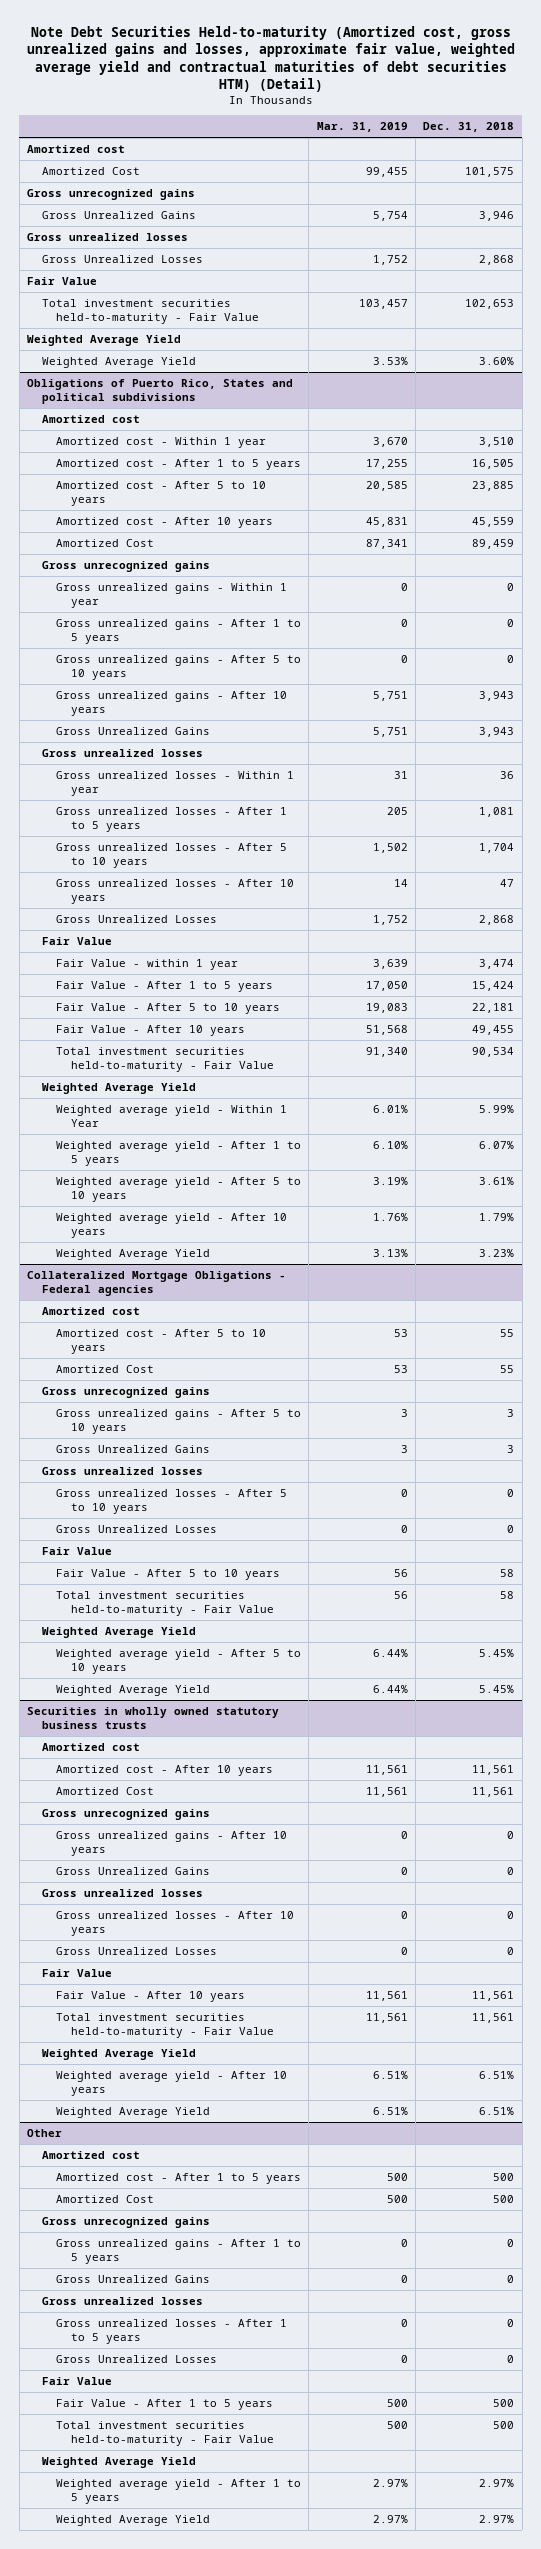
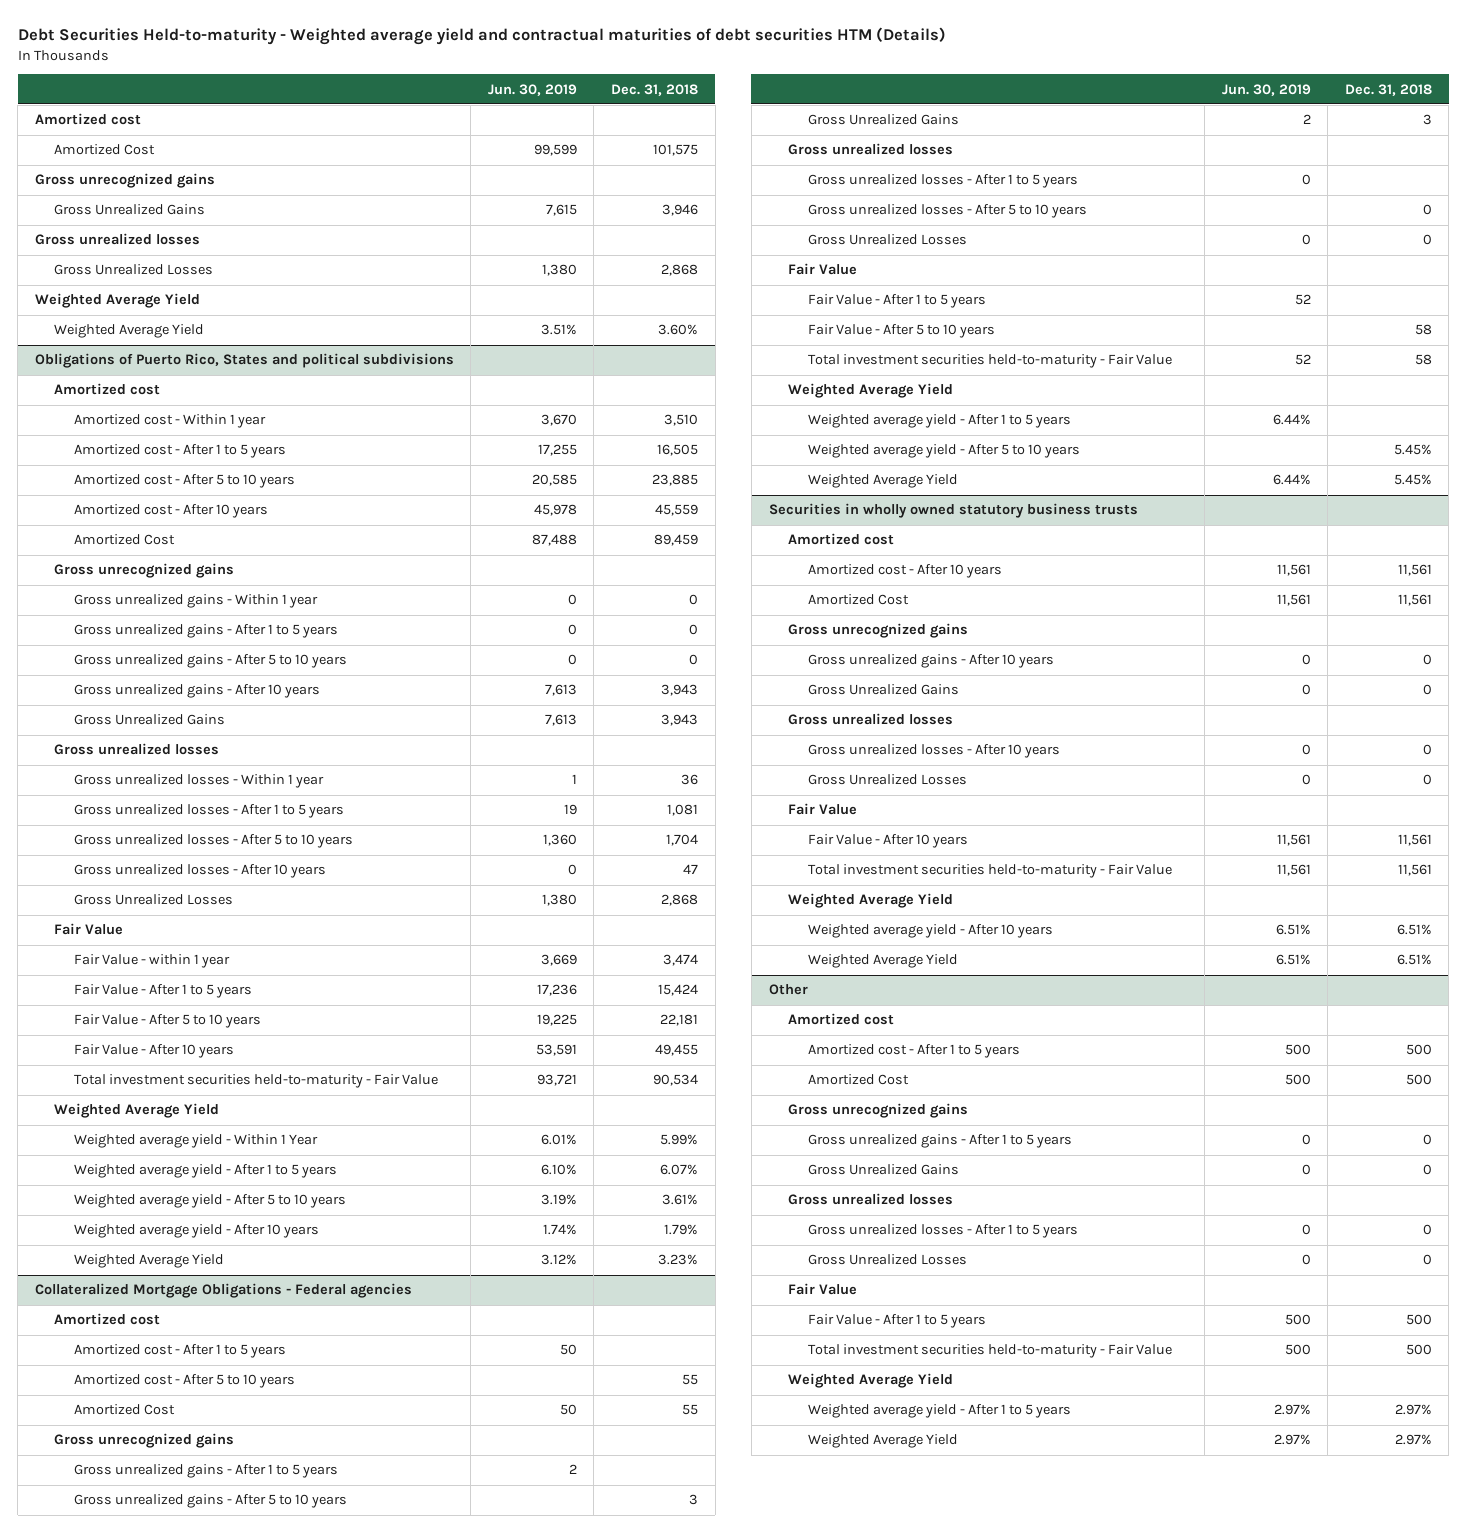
- Note Debt Securities Held-to-maturity (Amortized cost, gross unrealized gains and losses, approximate fair value, weighted average yield and contractual maturities of debt securities HTM) (Detail)
+ Debt Securities Held-to-maturity - Weighted average yield and contractual maturities of debt securities HTM (Details)
- | Mar. 31, 2019 | Dec. 31, 2018
+ | Jun. 30, 2019 | Dec. 31, 2018
- Fair Value
- Total investment securities held-to-maturity - Fair Value | 103,457 | 102,653
@ Collateralized Mortgage Obligations - Federal agencies
+ Amortized cost - After 1 to 5 years | 50 |
+ Gross unrealized gains - After 1 to 5 years | 2 |
+ Gross unrealized losses - After 1 to 5 years | 0 |
+ Fair Value - After 1 to 5 years | 52 |
+ Weighted average yield - After 1 to 5 years | 6.44% |

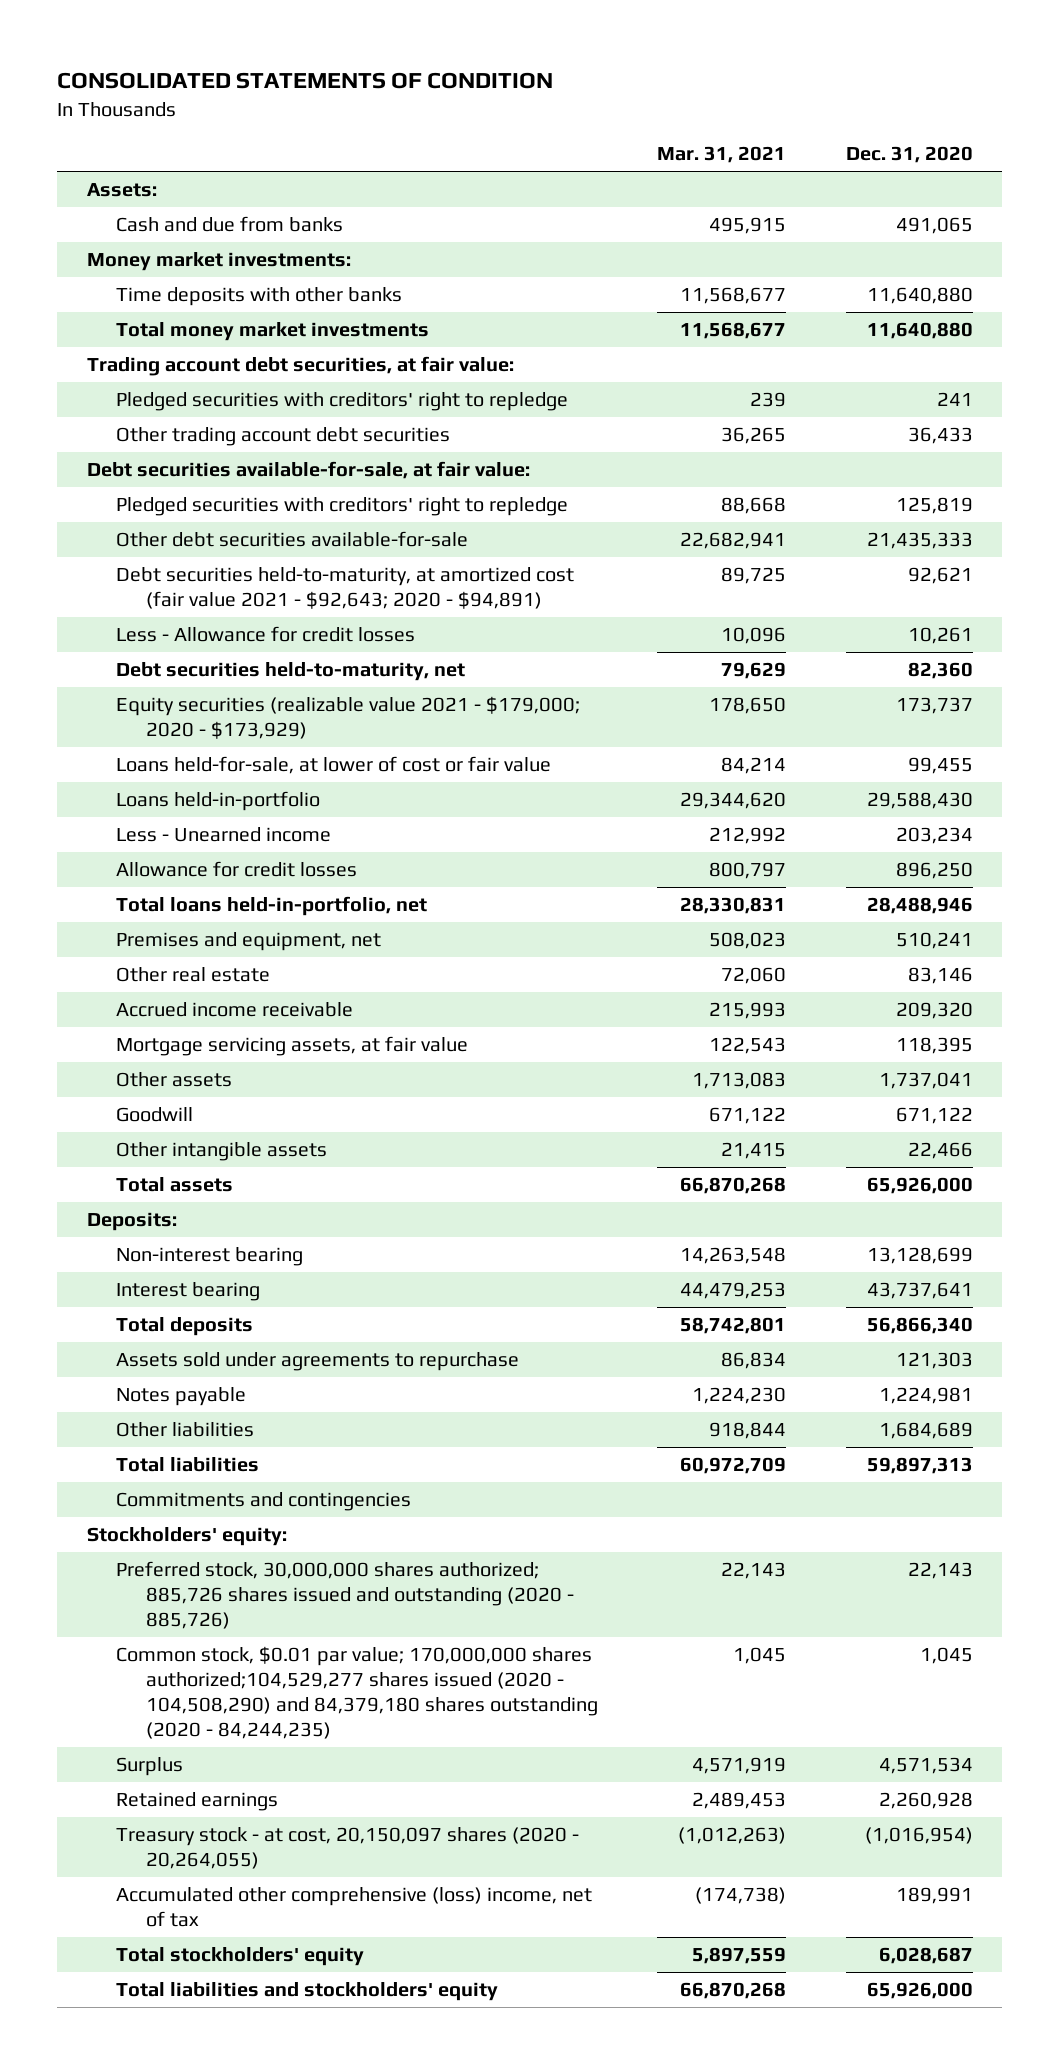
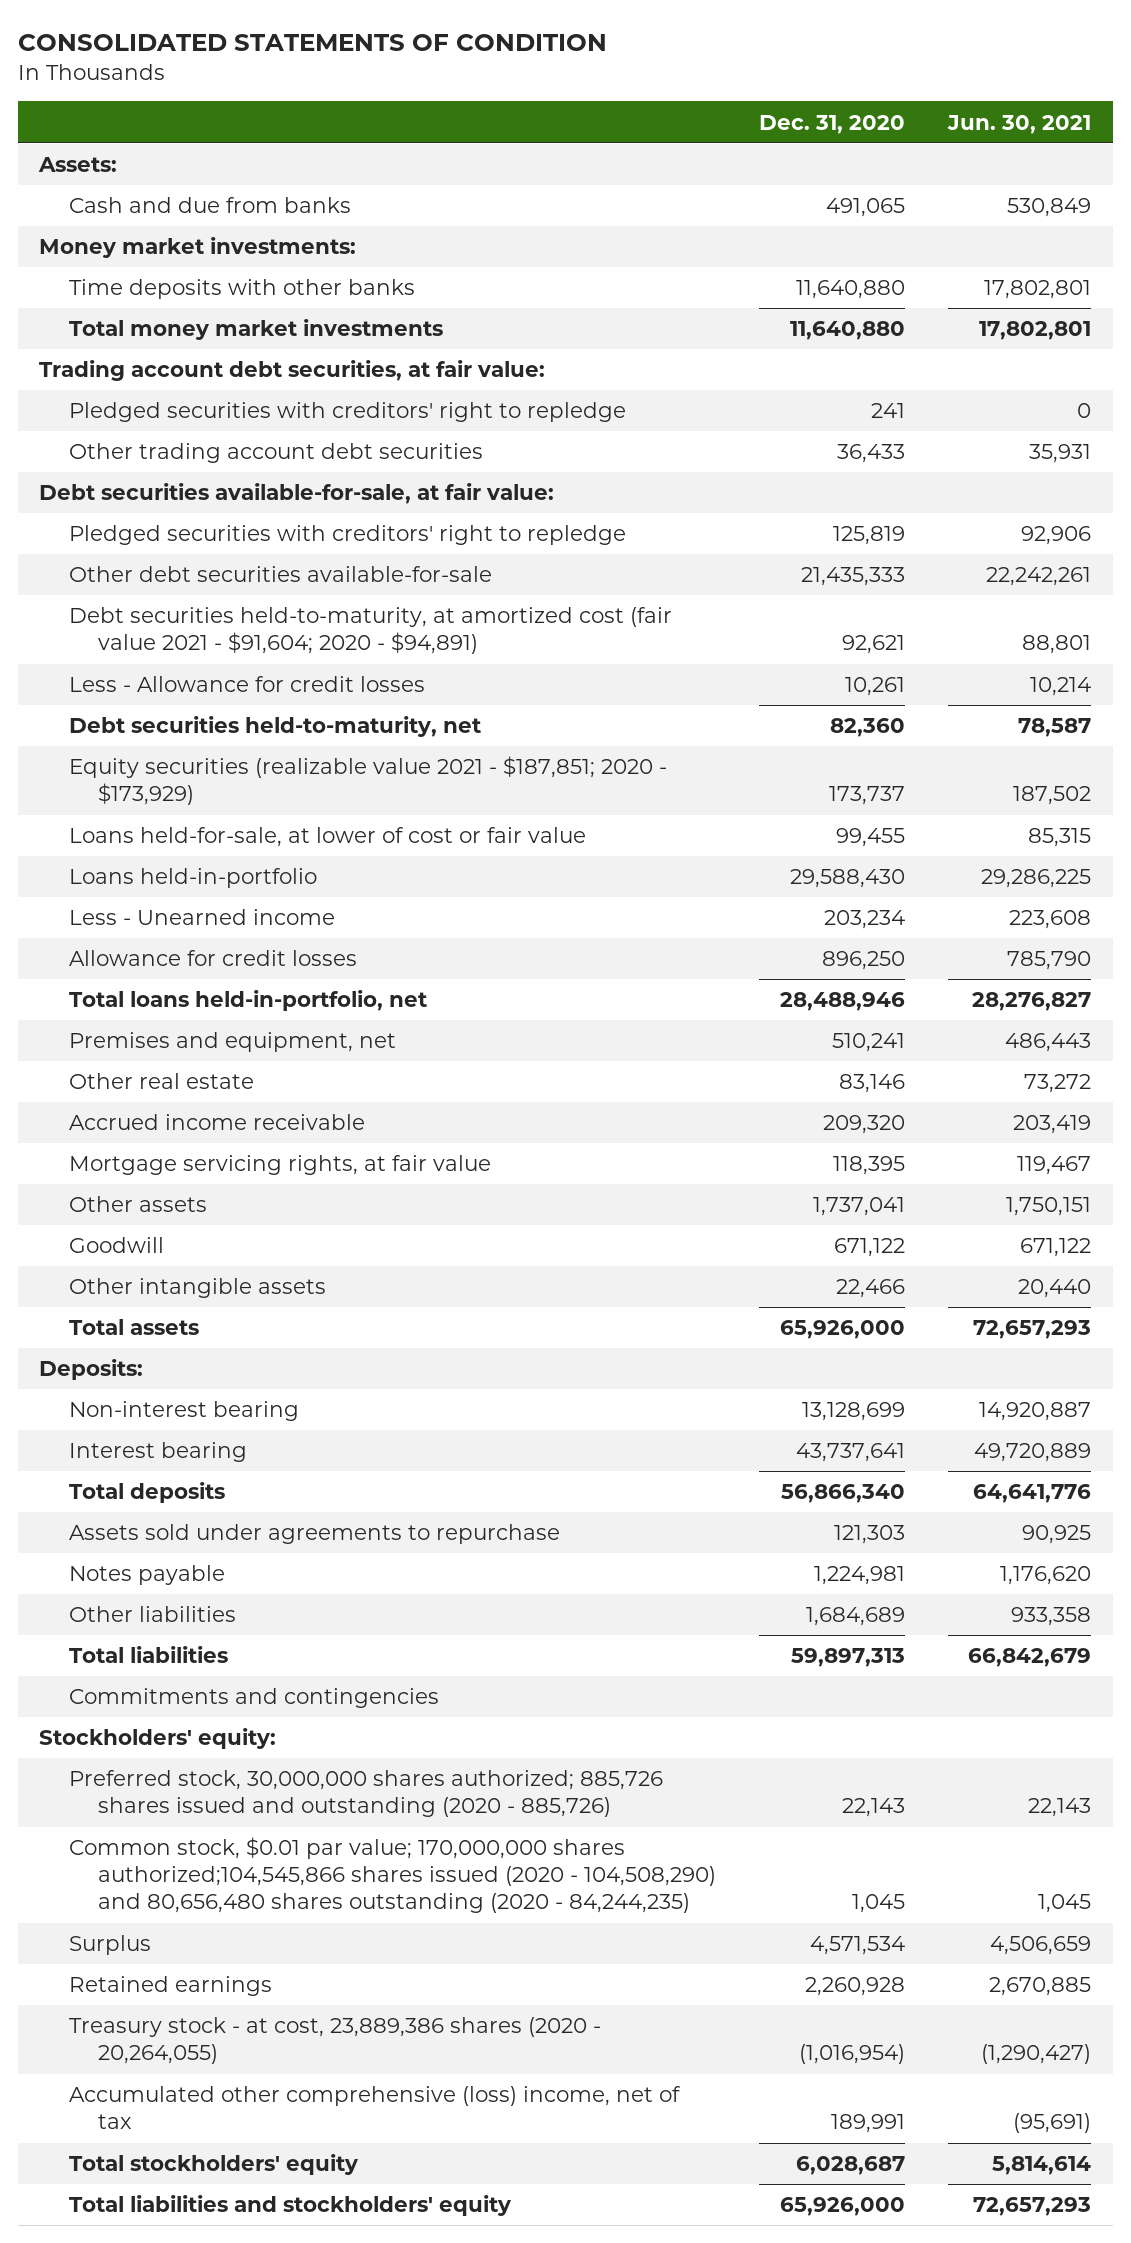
- | Mar. 31, 2021 | Dec. 31, 2020
+ | Dec. 31, 2020 | Jun. 30, 2021
- Debt securities held-to-maturity, at amortized cost (fair value 2021 - $92,643; 2020 - $94,891) | 89,725 | 92,621
+ Debt securities held-to-maturity, at amortized cost (fair value 2021 - $91,604; 2020 - $94,891) | 92,621 | 88,801
- Equity securities (realizable value 2021 - $179,000; 2020 - $173,929) | 178,650 | 173,737
+ Equity securities (realizable value 2021 - $187,851; 2020 - $173,929) | 173,737 | 187,502
- Mortgage servicing assets, at fair value | 122,543 | 118,395
+ Mortgage servicing rights, at fair value | 118,395 | 119,467
- Common stock, $0.01 par value; 170,000,000 shares authorized;104,529,277 shares issued (2020 - 104,508,290) and 84,379,180 shares outstanding (2020 - 84,244,235) | 1,045 | 1,045
+ Common stock, $0.01 par value; 170,000,000 shares authorized;104,545,866 shares issued (2020 - 104,508,290) and 80,656,480 shares outstanding (2020 - 84,244,235) | 1,045 | 1,045
- Treasury stock - at cost, 20,150,097 shares (2020 - 20,264,055) | (1,012,263) | (1,016,954)
+ Treasury stock - at cost, 23,889,386 shares (2020 - 20,264,055) | (1,016,954) | (1,290,427)

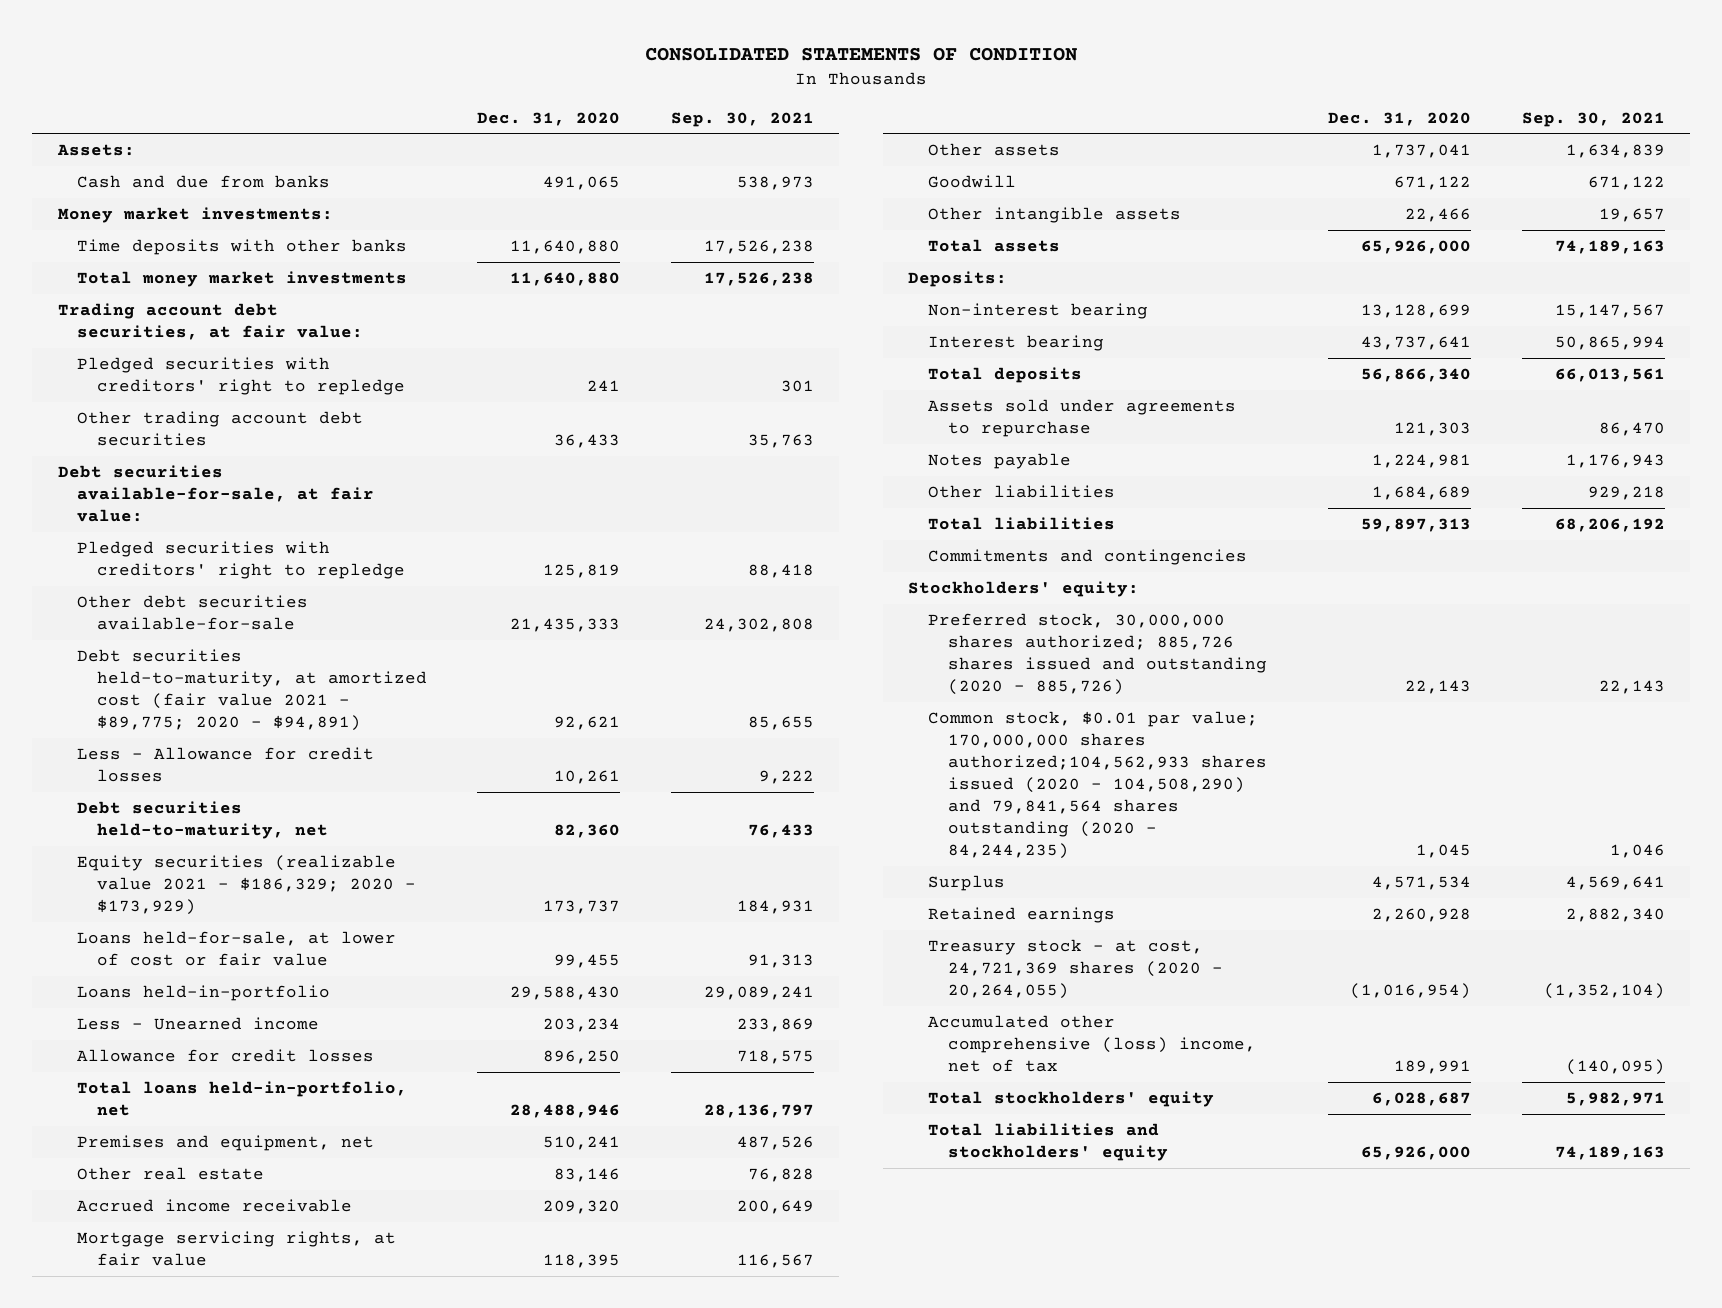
- | Dec. 31, 2020 | Jun. 30, 2021
+ | Dec. 31, 2020 | Sep. 30, 2021
- Debt securities held-to-maturity, at amortized cost (fair value 2021 - $91,604; 2020 - $94,891) | 92,621 | 88,801
+ Debt securities held-to-maturity, at amortized cost (fair value 2021 - $89,775; 2020 - $94,891) | 92,621 | 85,655
- Equity securities (realizable value 2021 - $187,851; 2020 - $173,929) | 173,737 | 187,502
+ Equity securities (realizable value 2021 - $186,329; 2020 - $173,929) | 173,737 | 184,931
- Common stock, $0.01 par value; 170,000,000 shares authorized;104,545,866 shares issued (2020 - 104,508,290) and 80,656,480 shares outstanding (2020 - 84,244,235) | 1,045 | 1,045
+ Common stock, $0.01 par value; 170,000,000 shares authorized;104,562,933 shares issued (2020 - 104,508,290) and 79,841,564 shares outstanding (2020 - 84,244,235) | 1,045 | 1,046
- Treasury stock - at cost, 23,889,386 shares (2020 - 20,264,055) | (1,016,954) | (1,290,427)
+ Treasury stock - at cost, 24,721,369 shares (2020 - 20,264,055) | (1,016,954) | (1,352,104)

